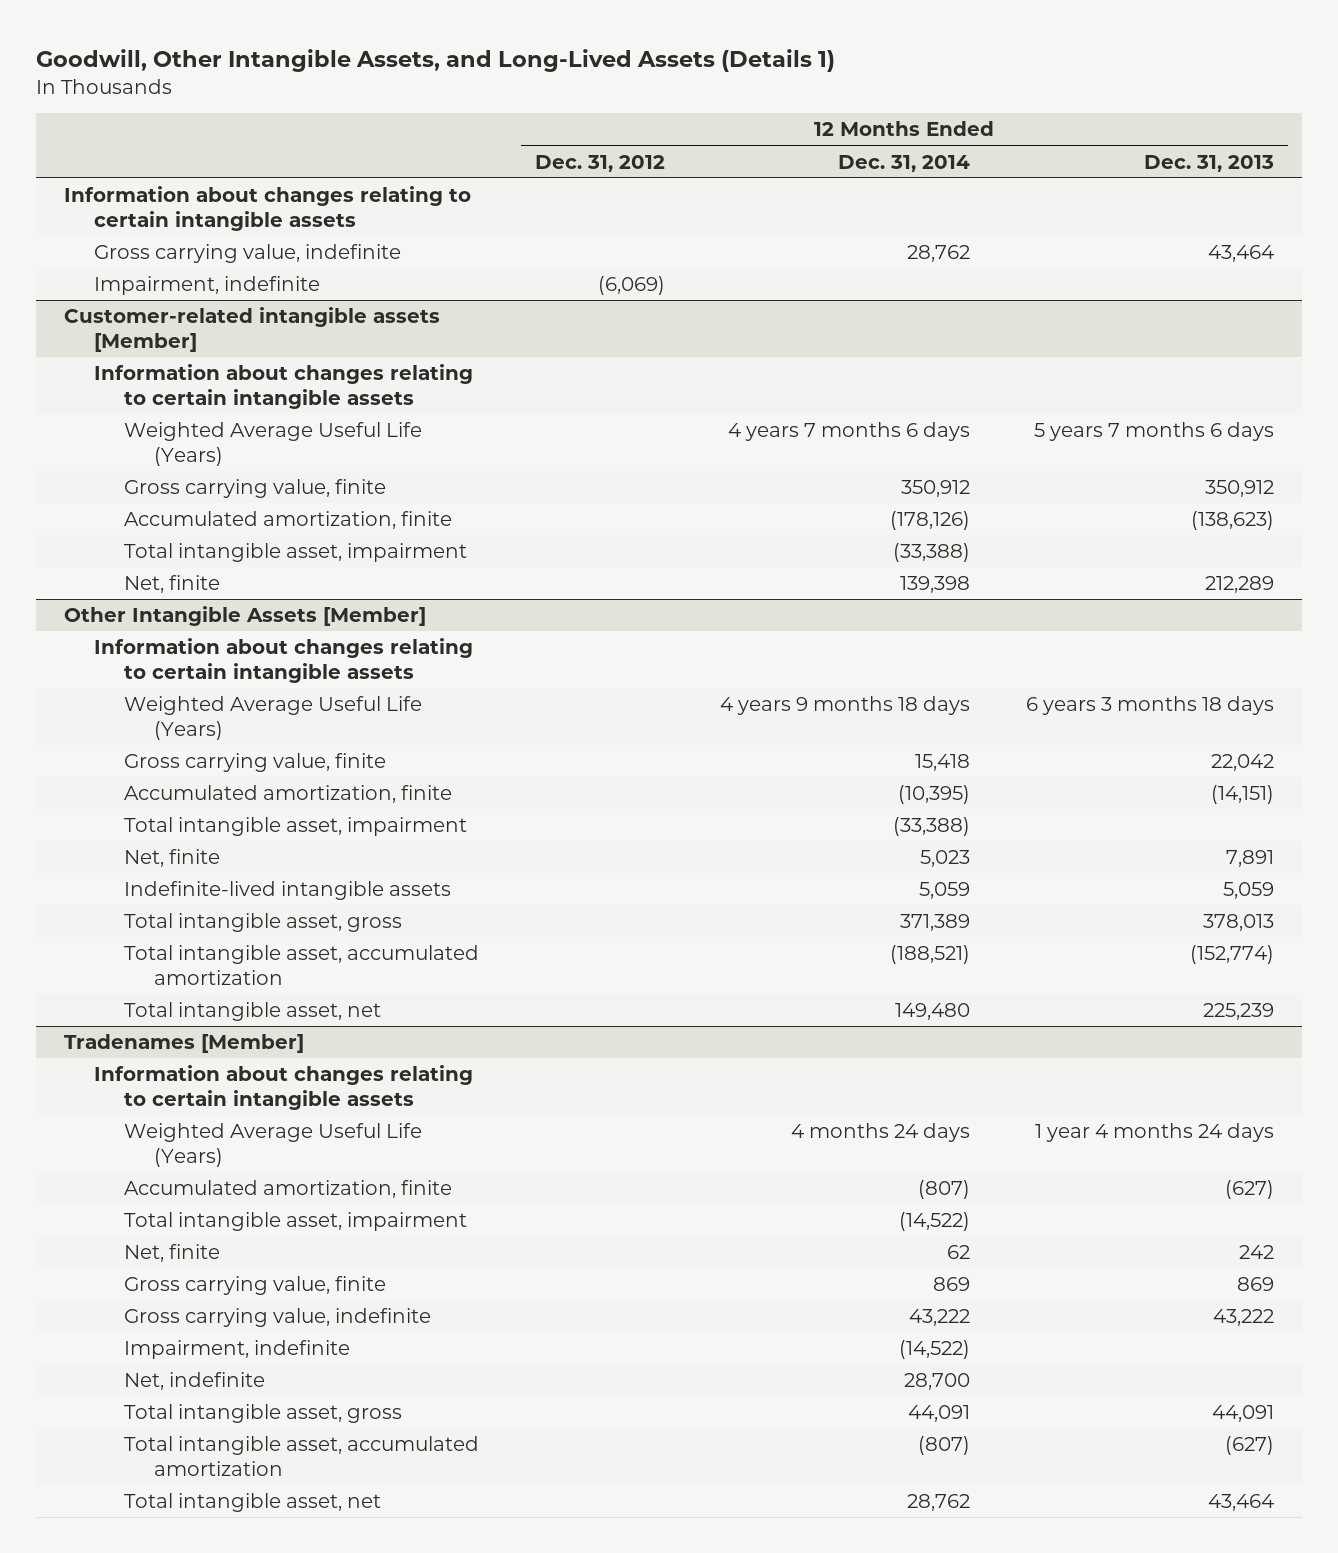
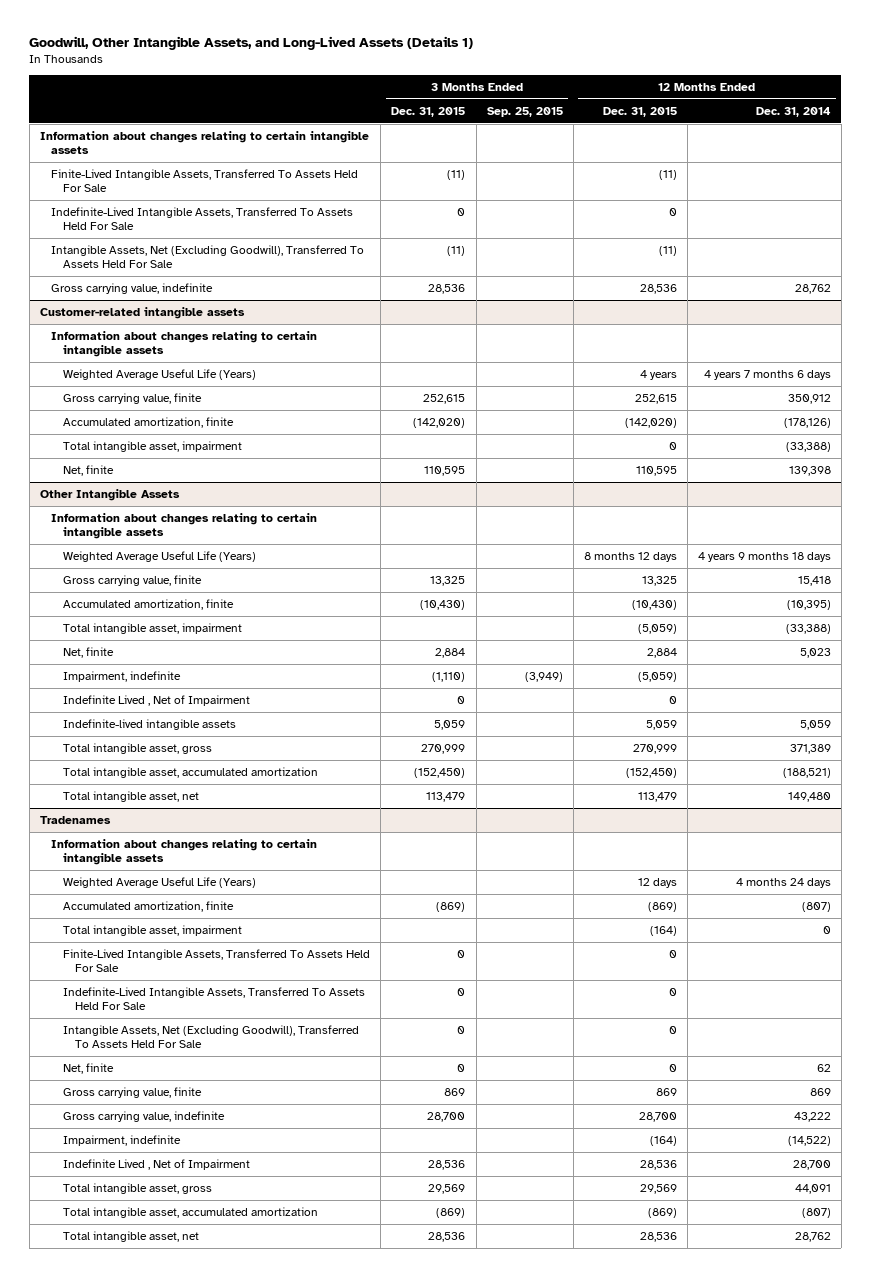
- | 12 Months Ended Dec. 31, 2012 | 12 Months Ended Dec. 31, 2014 | 12 Months Ended Dec. 31, 2013
+ | 3 Months Ended Dec. 31, 2015 | 3 Months Ended Sep. 25, 2015 | 12 Months Ended Dec. 31, 2015 | 12 Months Ended Dec. 31, 2014
+ Finite-Lived Intangible Assets, Transferred To Assets Held For Sale | (11) | | (11) |
+ Indefinite-Lived Intangible Assets, Transferred To Assets Held For Sale | 0 | | 0 |
+ Intangible Assets, Net (Excluding Goodwill), Transferred To Assets Held For Sale | (11) | | (11) |
- Impairment, indefinite | (6,069) | |
- Customer-related intangible assets [Member]
+ Customer-related intangible assets
- Other Intangible Assets [Member]
+ Other Intangible Assets
+ Impairment, indefinite | (1,110) | (3,949) | (5,059) |
+ Indefinite Lived , Net of Impairment | 0 | | 0 |
- Tradenames [Member]
+ Tradenames
- Total intangible asset, impairment | | (14,522) |
+ Total intangible asset, impairment | | | (164) | 0
+ Finite-Lived Intangible Assets, Transferred To Assets Held For Sale | 0 | | 0 |
+ Indefinite-Lived Intangible Assets, Transferred To Assets Held For Sale | 0 | | 0 |
+ Intangible Assets, Net (Excluding Goodwill), Transferred To Assets Held For Sale | 0 | | 0 |
- Net, indefinite | | 28,700 |
+ Indefinite Lived , Net of Impairment | 28,536 | | 28,536 | 28,700

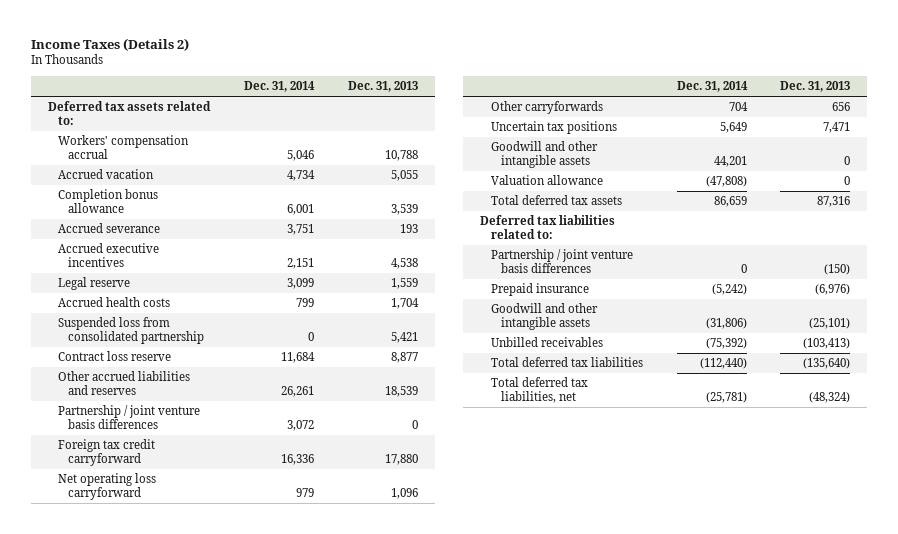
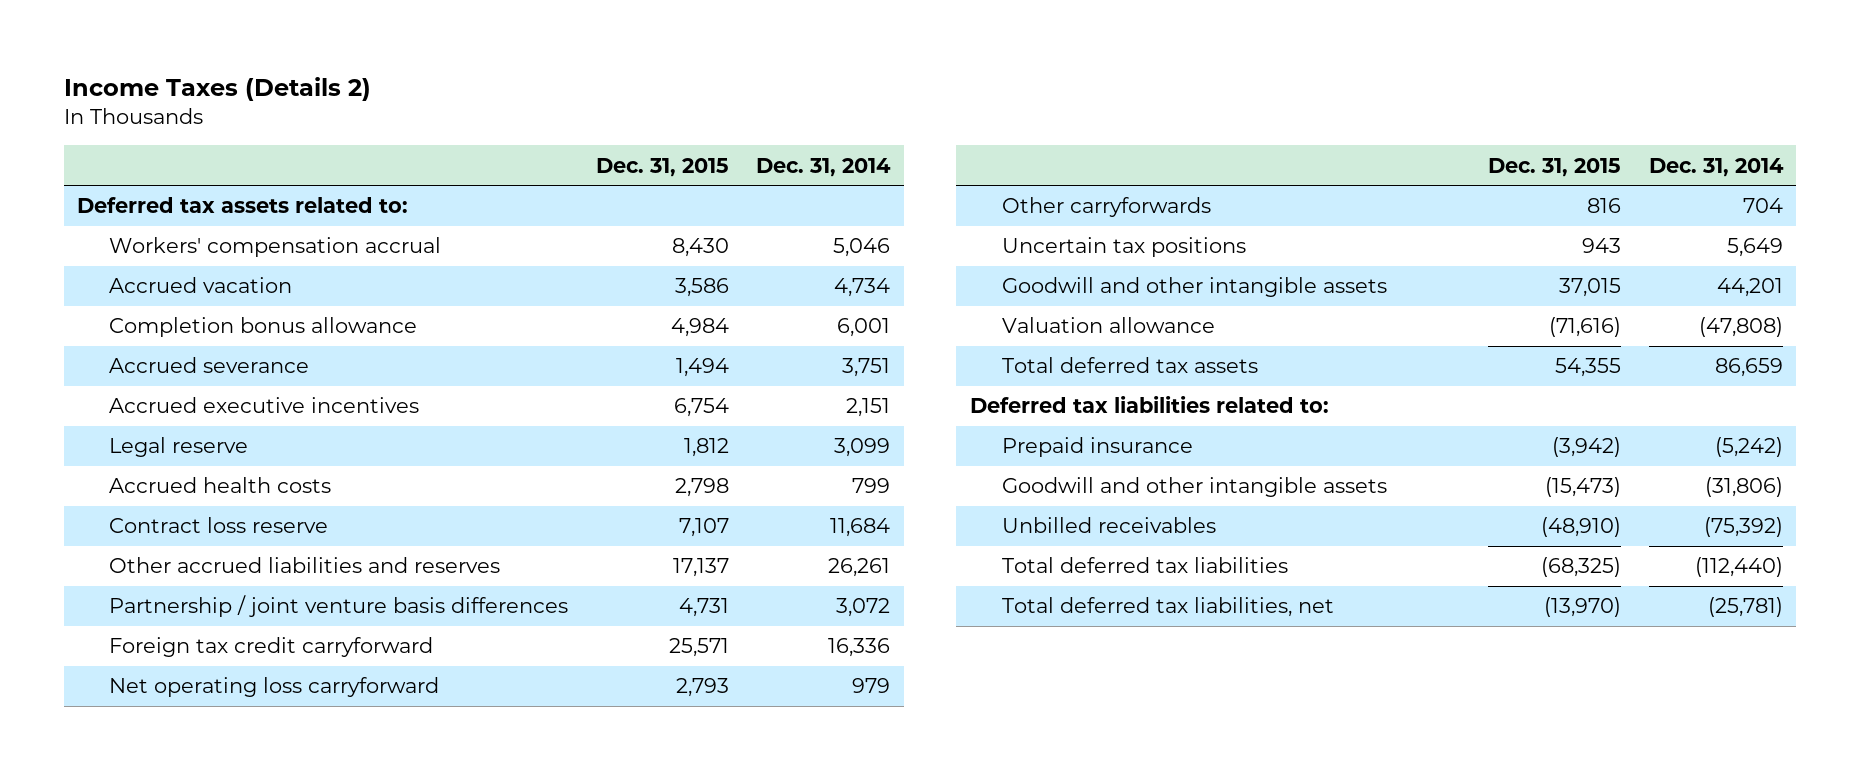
- | Dec. 31, 2014 | Dec. 31, 2013
+ | Dec. 31, 2015 | Dec. 31, 2014
- Suspended loss from consolidated partnership | 0 | 5,421
- Partnership / joint venture basis differences | 0 | (150)

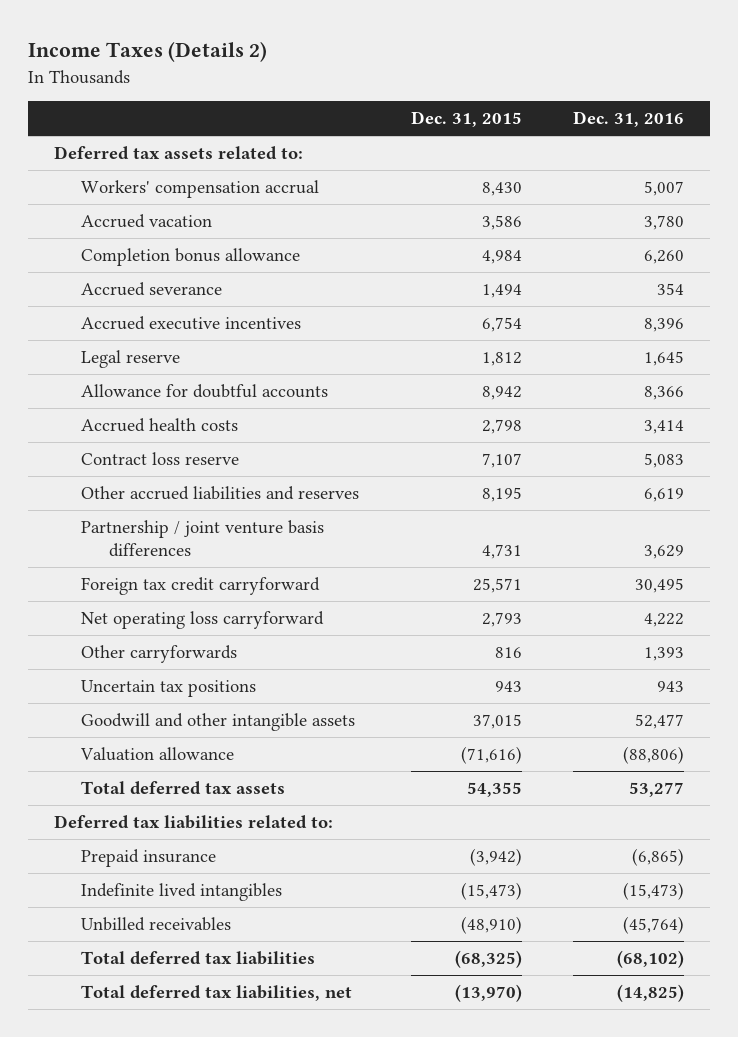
- | Dec. 31, 2015 | Dec. 31, 2014
+ | Dec. 31, 2015 | Dec. 31, 2016
+ Allowance for doubtful accounts | 8,942 | 8,366
- Other accrued liabilities and reserves | 17,137 | 26,261
+ Other accrued liabilities and reserves | 8,195 | 6,619
- Goodwill and other intangible assets | (15,473) | (31,806)
+ Indefinite lived intangibles | (15,473) | (15,473)

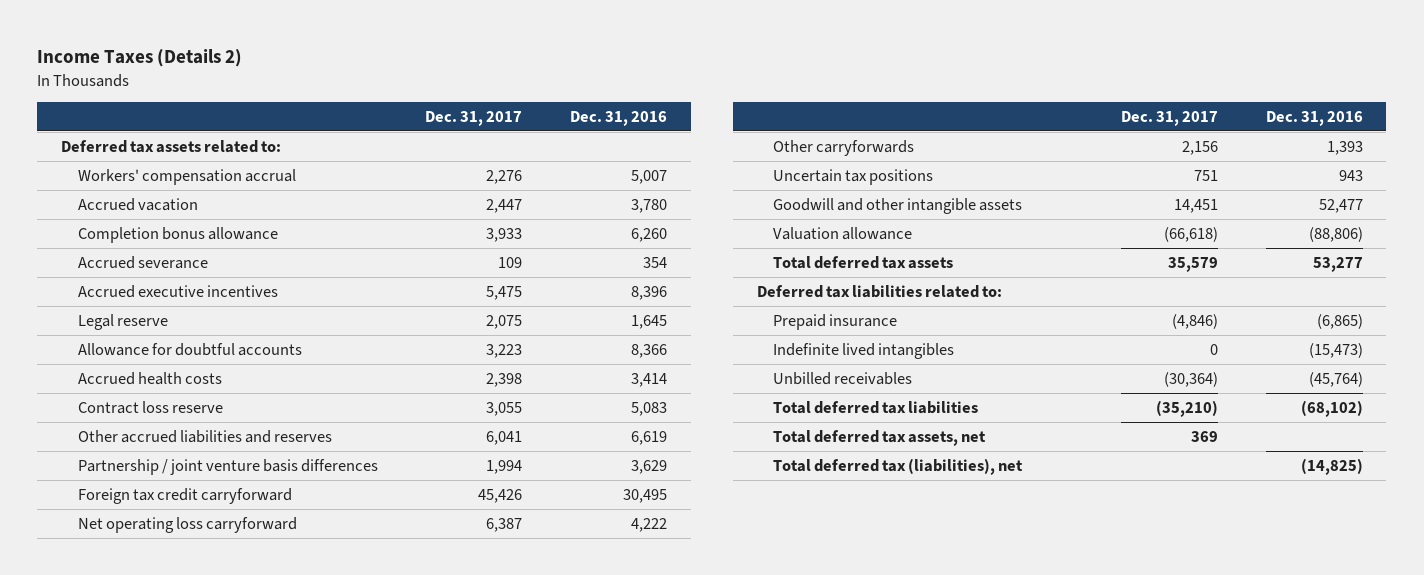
- | Dec. 31, 2015 | Dec. 31, 2016
+ | Dec. 31, 2017 | Dec. 31, 2016
- Total deferred tax liabilities, net | (13,970) | (14,825)
+ Total deferred tax assets, net | 369 |
+ Total deferred tax (liabilities), net | | (14,825)

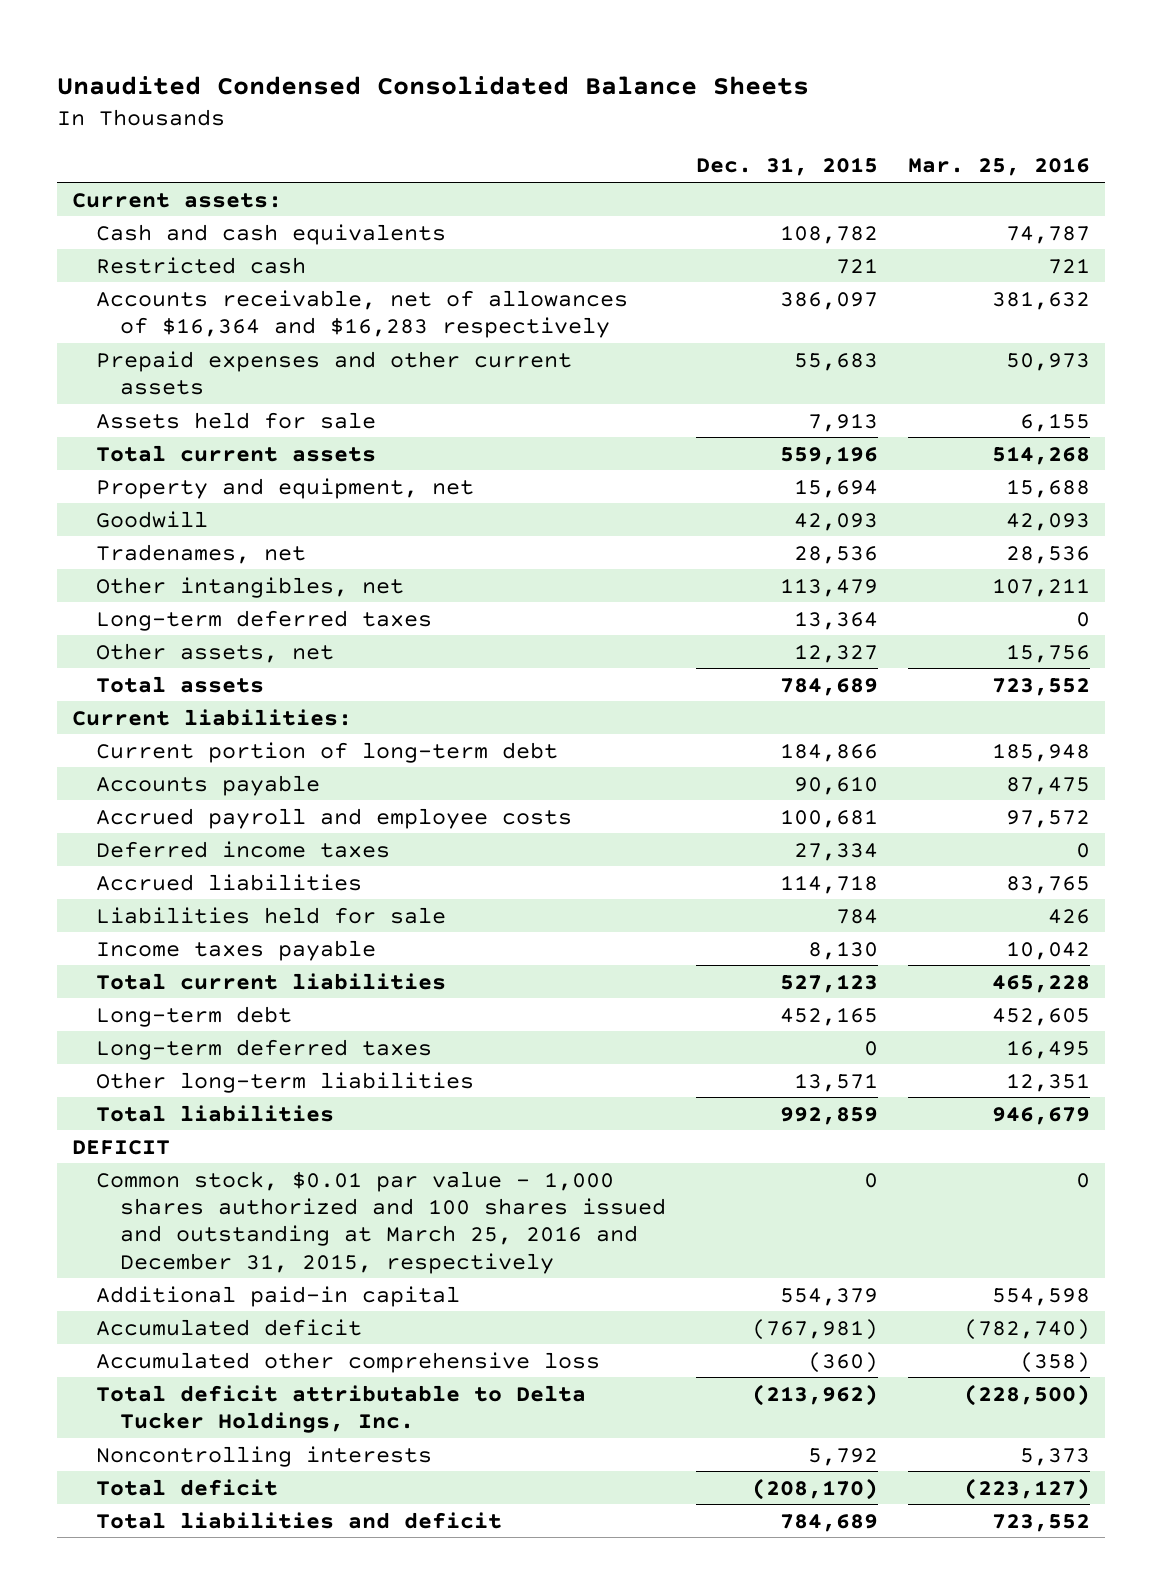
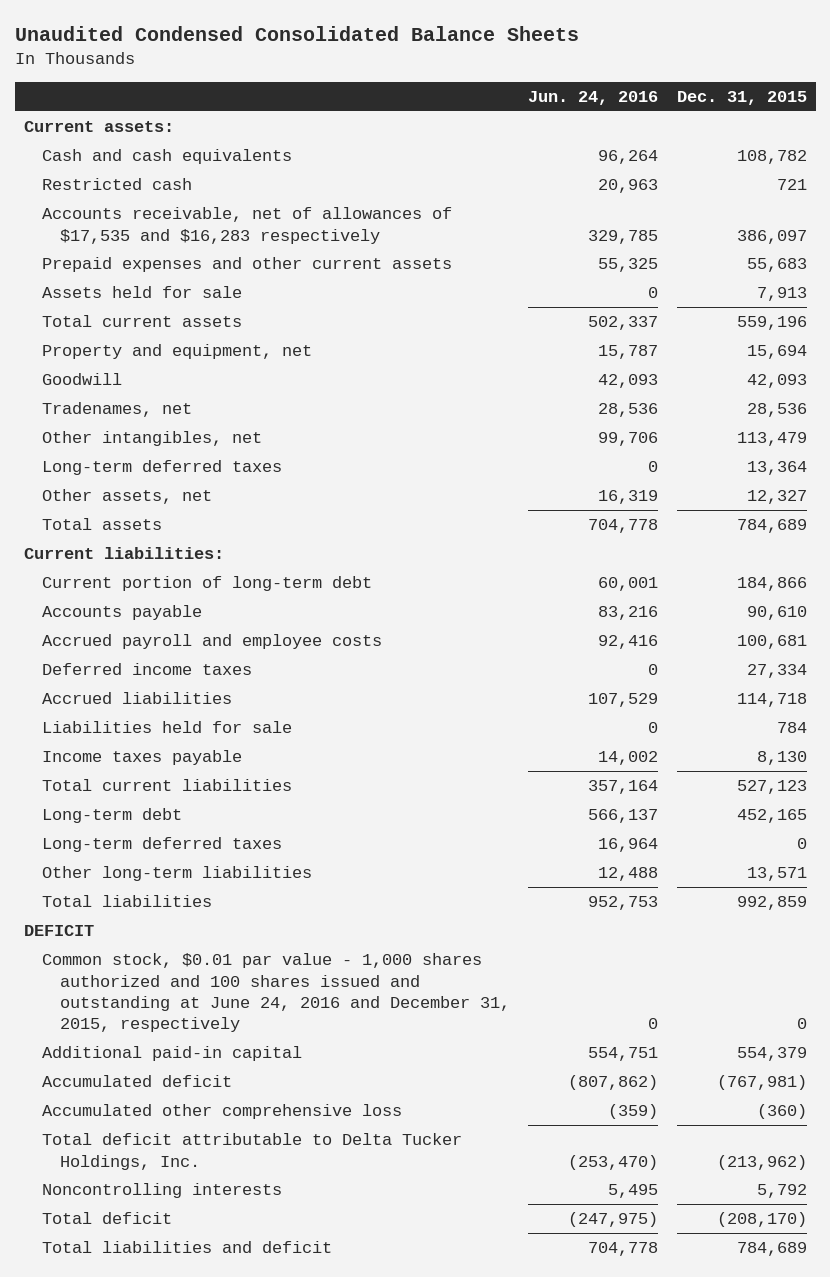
- | Dec. 31, 2015 | Mar. 25, 2016
+ | Jun. 24, 2016 | Dec. 31, 2015
- Accounts receivable, net of allowances of $16,364 and $16,283 respectively | 386,097 | 381,632
+ Accounts receivable, net of allowances of $17,535 and $16,283 respectively | 329,785 | 386,097
- Common stock, $0.01 par value - 1,000 shares authorized and 100 shares issued and outstanding at March 25, 2016 and December 31, 2015, respectively | 0 | 0
+ Common stock, $0.01 par value - 1,000 shares authorized and 100 shares issued and outstanding at June 24, 2016 and December 31, 2015, respectively | 0 | 0

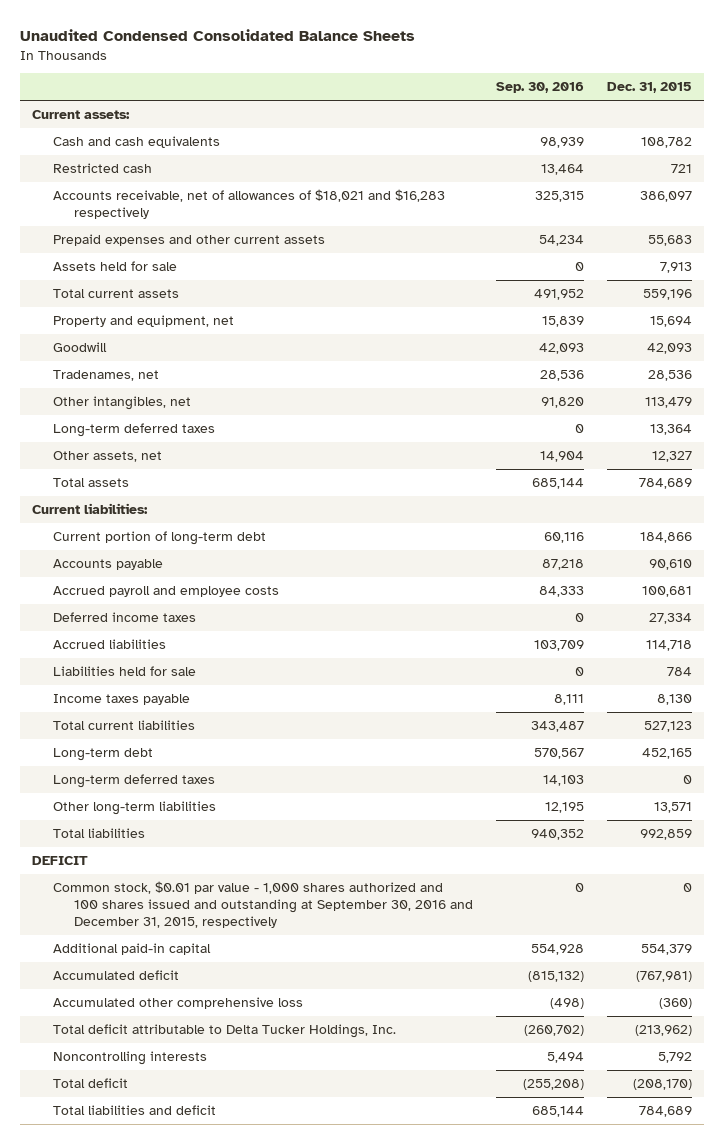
- | Jun. 24, 2016 | Dec. 31, 2015
+ | Sep. 30, 2016 | Dec. 31, 2015
- Accounts receivable, net of allowances of $17,535 and $16,283 respectively | 329,785 | 386,097
+ Accounts receivable, net of allowances of $18,021 and $16,283 respectively | 325,315 | 386,097
- Common stock, $0.01 par value - 1,000 shares authorized and 100 shares issued and outstanding at June 24, 2016 and December 31, 2015, respectively | 0 | 0
+ Common stock, $0.01 par value - 1,000 shares authorized and 100 shares issued and outstanding at September 30, 2016 and December 31, 2015, respectively | 0 | 0

